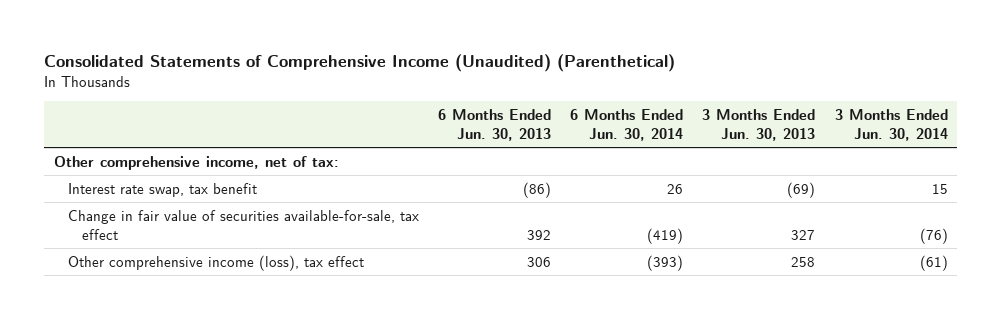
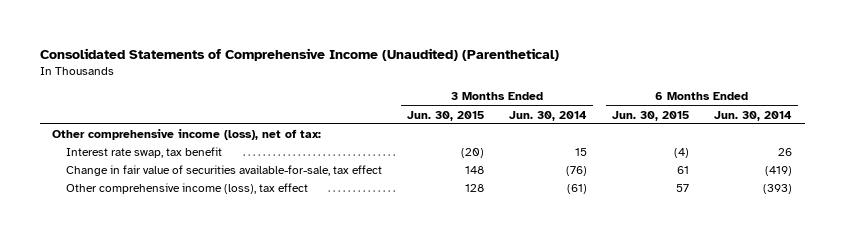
- | 6 Months Ended Jun. 30, 2013 | 6 Months Ended Jun. 30, 2014 | 3 Months Ended Jun. 30, 2013 | 3 Months Ended Jun. 30, 2014
+ | 3 Months Ended Jun. 30, 2015 | 3 Months Ended Jun. 30, 2014 | 6 Months Ended Jun. 30, 2015 | 6 Months Ended Jun. 30, 2014
- Other comprehensive income, net of tax:
+ Other comprehensive income (loss), net of tax:

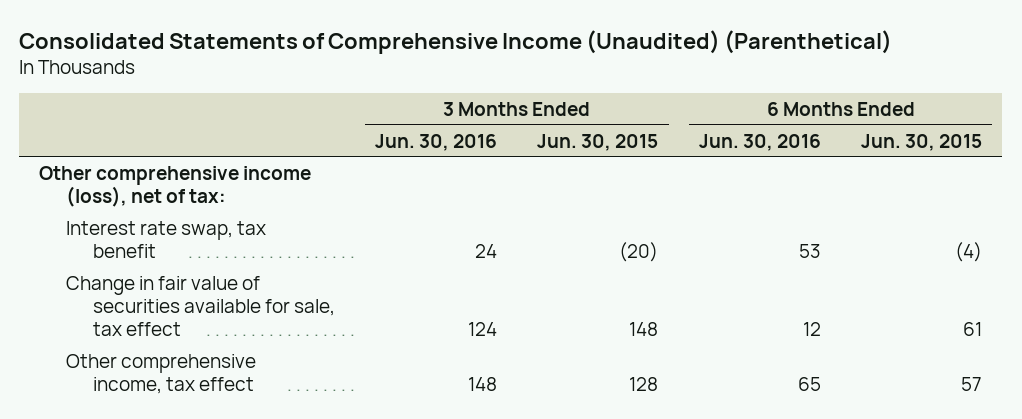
- | 3 Months Ended Jun. 30, 2015 | 3 Months Ended Jun. 30, 2014 | 6 Months Ended Jun. 30, 2015 | 6 Months Ended Jun. 30, 2014
+ | 3 Months Ended Jun. 30, 2016 | 3 Months Ended Jun. 30, 2015 | 6 Months Ended Jun. 30, 2016 | 6 Months Ended Jun. 30, 2015
- Change in fair value of securities available-for-sale, tax effect | 148 | (76) | 61 | (419)
- Other comprehensive income (loss), tax effect | 128 | (61) | 57 | (393)
+ Change in fair value of securities available for sale, tax effect | 124 | 148 | 12 | 61
+ Other comprehensive income, tax effect | 148 | 128 | 65 | 57

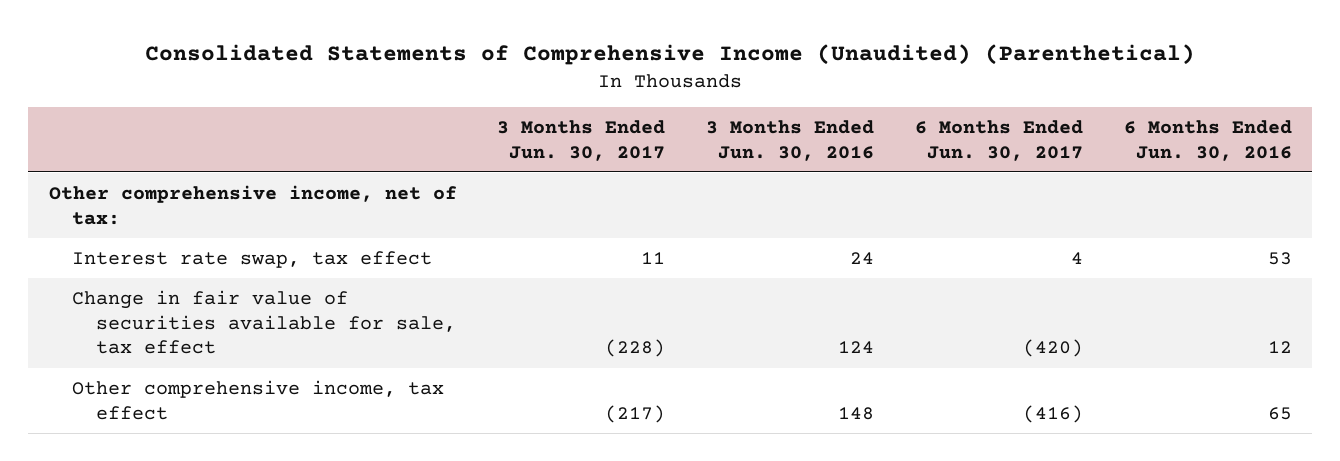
- | 3 Months Ended Jun. 30, 2016 | 3 Months Ended Jun. 30, 2015 | 6 Months Ended Jun. 30, 2016 | 6 Months Ended Jun. 30, 2015
+ | 3 Months Ended Jun. 30, 2017 | 3 Months Ended Jun. 30, 2016 | 6 Months Ended Jun. 30, 2017 | 6 Months Ended Jun. 30, 2016
- Other comprehensive income (loss), net of tax:
- Interest rate swap, tax benefit | 24 | (20) | 53 | (4)
+ Other comprehensive income, net of tax:
+ Interest rate swap, tax effect | 11 | 24 | 4 | 53

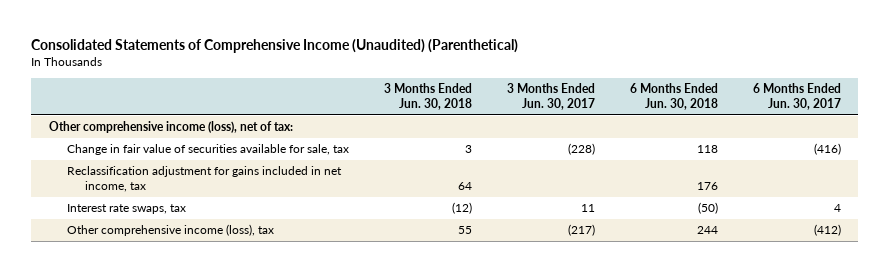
- | 3 Months Ended Jun. 30, 2017 | 3 Months Ended Jun. 30, 2016 | 6 Months Ended Jun. 30, 2017 | 6 Months Ended Jun. 30, 2016
+ | 3 Months Ended Jun. 30, 2018 | 3 Months Ended Jun. 30, 2017 | 6 Months Ended Jun. 30, 2018 | 6 Months Ended Jun. 30, 2017
- Other comprehensive income, net of tax:
- Interest rate swap, tax effect | 11 | 24 | 4 | 53
- Change in fair value of securities available for sale, tax effect | (228) | 124 | (420) | 12
- Other comprehensive income, tax effect | (217) | 148 | (416) | 65
+ Other comprehensive income (loss), net of tax:
+ Change in fair value of securities available for sale, tax | 3 | (228) | 118 | (416)
+ Reclassification adjustment for gains included in net income, tax | 64 | | 176 |
+ Interest rate swaps, tax | (12) | 11 | (50) | 4
+ Other comprehensive income (loss), tax | 55 | (217) | 244 | (412)

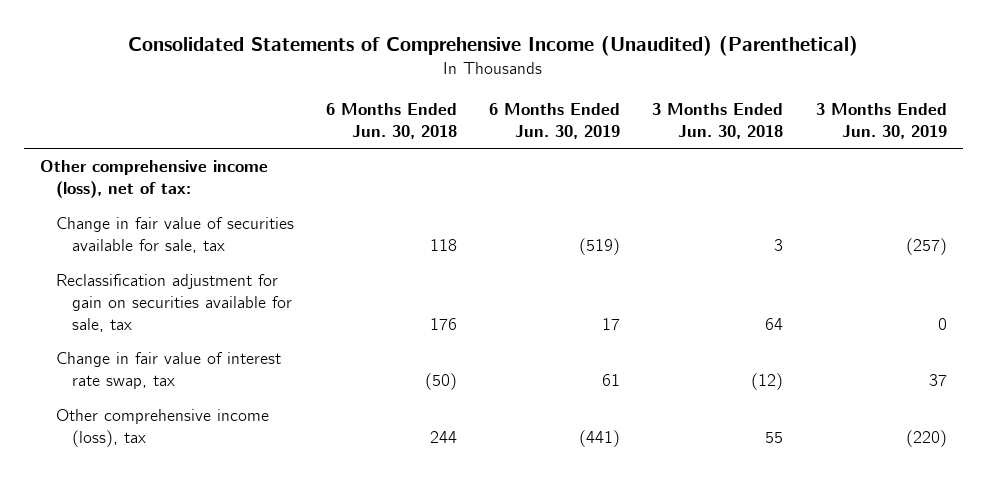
- | 3 Months Ended Jun. 30, 2018 | 3 Months Ended Jun. 30, 2017 | 6 Months Ended Jun. 30, 2018 | 6 Months Ended Jun. 30, 2017
+ | 6 Months Ended Jun. 30, 2018 | 6 Months Ended Jun. 30, 2019 | 3 Months Ended Jun. 30, 2018 | 3 Months Ended Jun. 30, 2019
- Reclassification adjustment for gains included in net income, tax | 64 | | 176 |
- Interest rate swaps, tax | (12) | 11 | (50) | 4
+ Reclassification adjustment for gain on securities available for sale, tax | 176 | 17 | 64 | 0
+ Change in fair value of interest rate swap, tax | (50) | 61 | (12) | 37

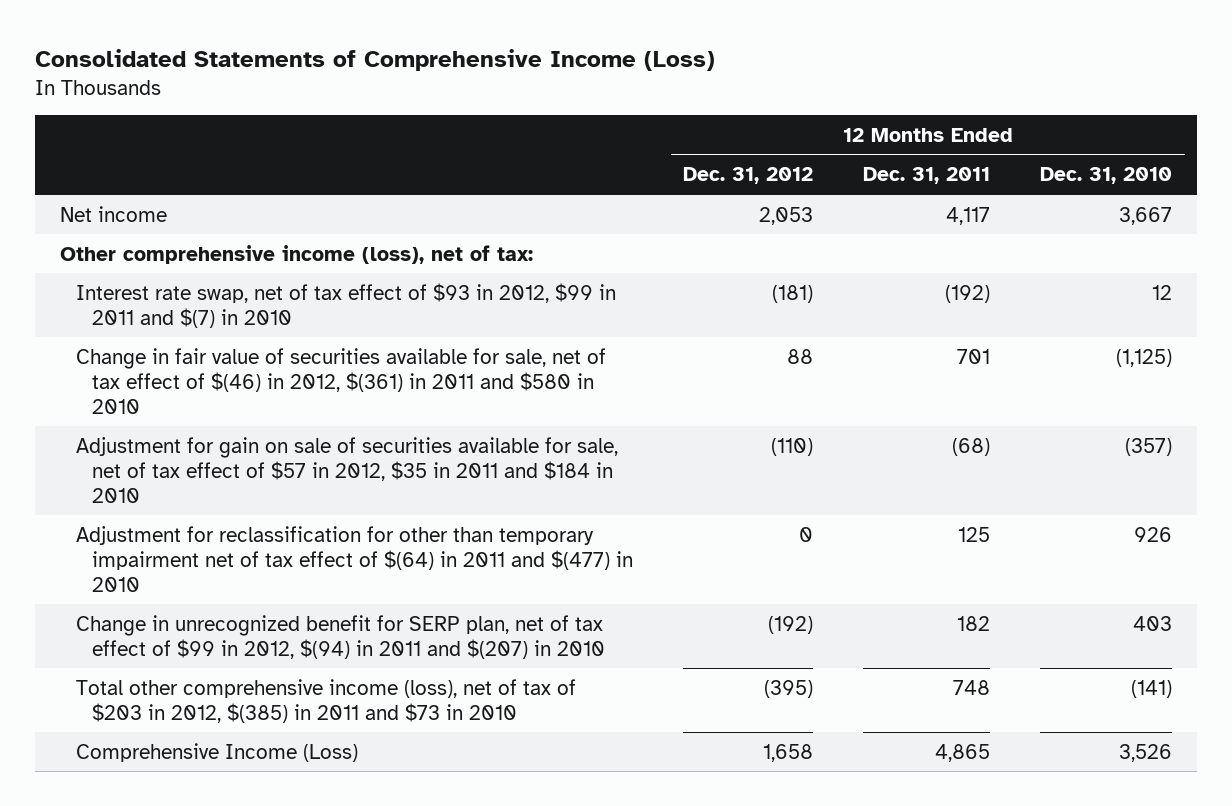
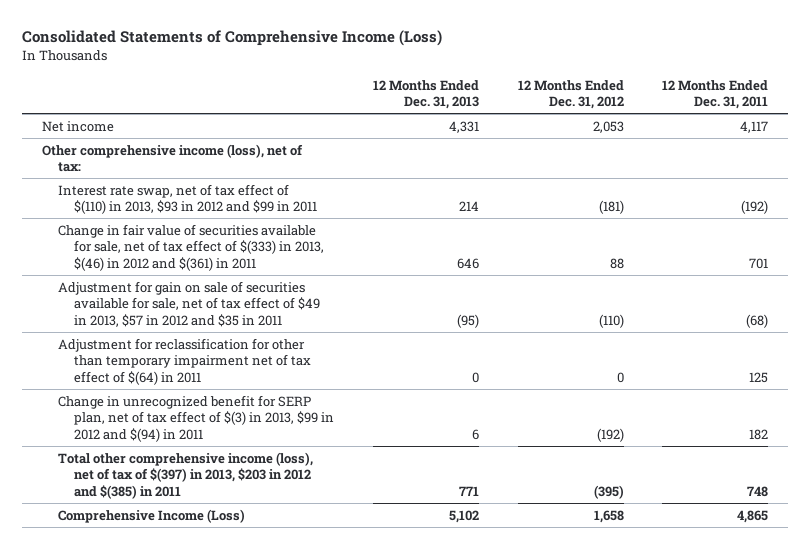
- | 12 Months Ended Dec. 31, 2012 | 12 Months Ended Dec. 31, 2011 | 12 Months Ended Dec. 31, 2010
+ | 12 Months Ended Dec. 31, 2013 | 12 Months Ended Dec. 31, 2012 | 12 Months Ended Dec. 31, 2011
- Interest rate swap, net of tax effect of $93 in 2012, $99 in 2011 and $(7) in 2010 | (181) | (192) | 12
- Change in fair value of securities available for sale, net of tax effect of $(46) in 2012, $(361) in 2011 and $580 in 2010 | 88 | 701 | (1,125)
- Adjustment for gain on sale of securities available for sale, net of tax effect of $57 in 2012, $35 in 2011 and $184 in 2010 | (110) | (68) | (357)
- Adjustment for reclassification for other than temporary impairment net of tax effect of $(64) in 2011 and $(477) in 2010 | 0 | 125 | 926
- Change in unrecognized benefit for SERP plan, net of tax effect of $99 in 2012, $(94) in 2011 and $(207) in 2010 | (192) | 182 | 403
- Total other comprehensive income (loss), net of tax of $203 in 2012, $(385) in 2011 and $73 in 2010 | (395) | 748 | (141)
+ Interest rate swap, net of tax effect of $(110) in 2013, $93 in 2012 and $99 in 2011 | 214 | (181) | (192)
+ Change in fair value of securities available for sale, net of tax effect of $(333) in 2013, $(46) in 2012 and $(361) in 2011 | 646 | 88 | 701
+ Adjustment for gain on sale of securities available for sale, net of tax effect of $49 in 2013, $57 in 2012 and $35 in 2011 | (95) | (110) | (68)
+ Adjustment for reclassification for other than temporary impairment net of tax effect of $(64) in 2011 | 0 | 0 | 125
+ Change in unrecognized benefit for SERP plan, net of tax effect of $(3) in 2013, $99 in 2012 and $(94) in 2011 | 6 | (192) | 182
+ Total other comprehensive income (loss), net of tax of $(397) in 2013, $203 in 2012 and $(385) in 2011 | 771 | (395) | 748

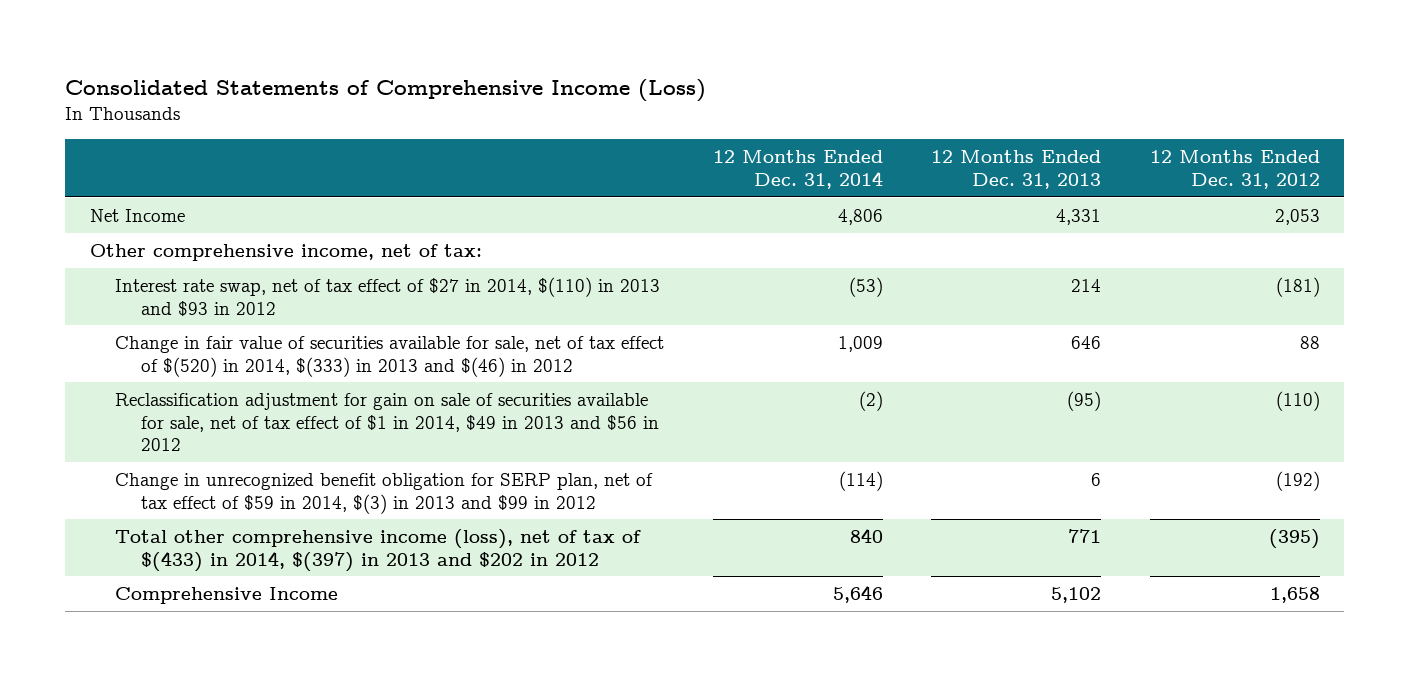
- | 12 Months Ended Dec. 31, 2013 | 12 Months Ended Dec. 31, 2012 | 12 Months Ended Dec. 31, 2011
+ | 12 Months Ended Dec. 31, 2014 | 12 Months Ended Dec. 31, 2013 | 12 Months Ended Dec. 31, 2012
- Net income | 4,331 | 2,053 | 4,117
- Other comprehensive income (loss), net of tax:
- Interest rate swap, net of tax effect of $(110) in 2013, $93 in 2012 and $99 in 2011 | 214 | (181) | (192)
- Change in fair value of securities available for sale, net of tax effect of $(333) in 2013, $(46) in 2012 and $(361) in 2011 | 646 | 88 | 701
- Adjustment for gain on sale of securities available for sale, net of tax effect of $49 in 2013, $57 in 2012 and $35 in 2011 | (95) | (110) | (68)
- Adjustment for reclassification for other than temporary impairment net of tax effect of $(64) in 2011 | 0 | 0 | 125
- Change in unrecognized benefit for SERP plan, net of tax effect of $(3) in 2013, $99 in 2012 and $(94) in 2011 | 6 | (192) | 182
- Total other comprehensive income (loss), net of tax of $(397) in 2013, $203 in 2012 and $(385) in 2011 | 771 | (395) | 748
- Comprehensive Income (Loss) | 5,102 | 1,658 | 4,865
+ Net Income | 4,806 | 4,331 | 2,053
+ Other comprehensive income, net of tax:
+ Interest rate swap, net of tax effect of $27 in 2014, $(110) in 2013 and $93 in 2012 | (53) | 214 | (181)
+ Change in fair value of securities available for sale, net of tax effect of $(520) in 2014, $(333) in 2013 and $(46) in 2012 | 1,009 | 646 | 88
+ Reclassification adjustment for gain on sale of securities available for sale, net of tax effect of $1 in 2014, $49 in 2013 and $56 in 2012 | (2) | (95) | (110)
+ Change in unrecognized benefit obligation for SERP plan, net of tax effect of $59 in 2014, $(3) in 2013 and $99 in 2012 | (114) | 6 | (192)
+ Total other comprehensive income (loss), net of tax of $(433) in 2014, $(397) in 2013 and $202 in 2012 | 840 | 771 | (395)
+ Comprehensive Income | 5,646 | 5,102 | 1,658

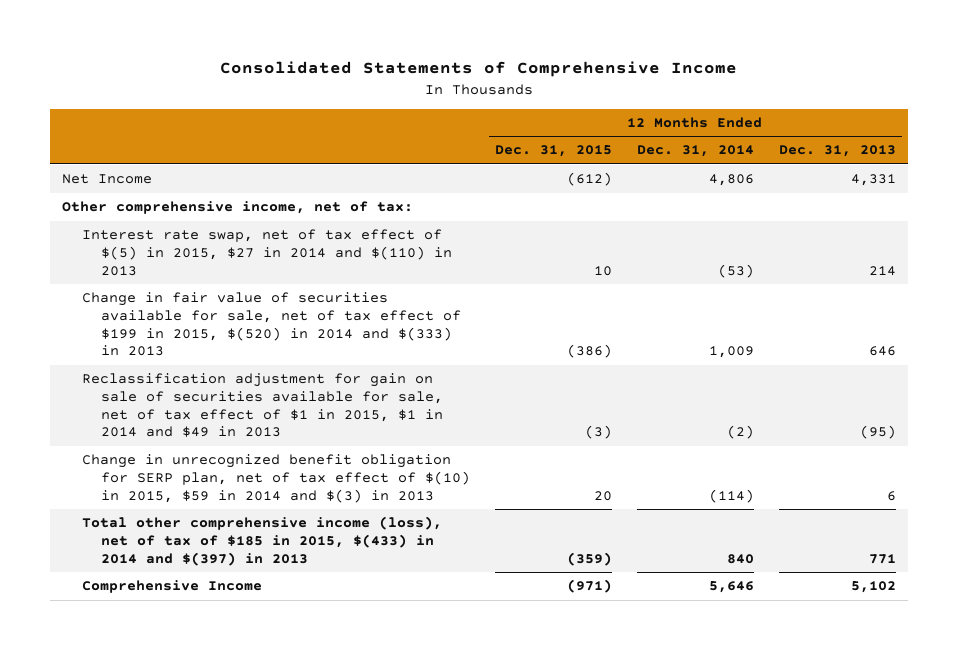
- Consolidated Statements of Comprehensive Income (Loss)
+ Consolidated Statements of Comprehensive Income
- | 12 Months Ended Dec. 31, 2014 | 12 Months Ended Dec. 31, 2013 | 12 Months Ended Dec. 31, 2012
+ | 12 Months Ended Dec. 31, 2015 | 12 Months Ended Dec. 31, 2014 | 12 Months Ended Dec. 31, 2013
- Interest rate swap, net of tax effect of $27 in 2014, $(110) in 2013 and $93 in 2012 | (53) | 214 | (181)
- Change in fair value of securities available for sale, net of tax effect of $(520) in 2014, $(333) in 2013 and $(46) in 2012 | 1,009 | 646 | 88
- Reclassification adjustment for gain on sale of securities available for sale, net of tax effect of $1 in 2014, $49 in 2013 and $56 in 2012 | (2) | (95) | (110)
- Change in unrecognized benefit obligation for SERP plan, net of tax effect of $59 in 2014, $(3) in 2013 and $99 in 2012 | (114) | 6 | (192)
- Total other comprehensive income (loss), net of tax of $(433) in 2014, $(397) in 2013 and $202 in 2012 | 840 | 771 | (395)
+ Interest rate swap, net of tax effect of $(5) in 2015, $27 in 2014 and $(110) in 2013 | 10 | (53) | 214
+ Change in fair value of securities available for sale, net of tax effect of $199 in 2015, $(520) in 2014 and $(333) in 2013 | (386) | 1,009 | 646
+ Reclassification adjustment for gain on sale of securities available for sale, net of tax effect of $1 in 2015, $1 in 2014 and $49 in 2013 | (3) | (2) | (95)
+ Change in unrecognized benefit obligation for SERP plan, net of tax effect of $(10) in 2015, $59 in 2014 and $(3) in 2013 | 20 | (114) | 6
+ Total other comprehensive income (loss), net of tax of $185 in 2015, $(433) in 2014 and $(397) in 2013 | (359) | 840 | 771

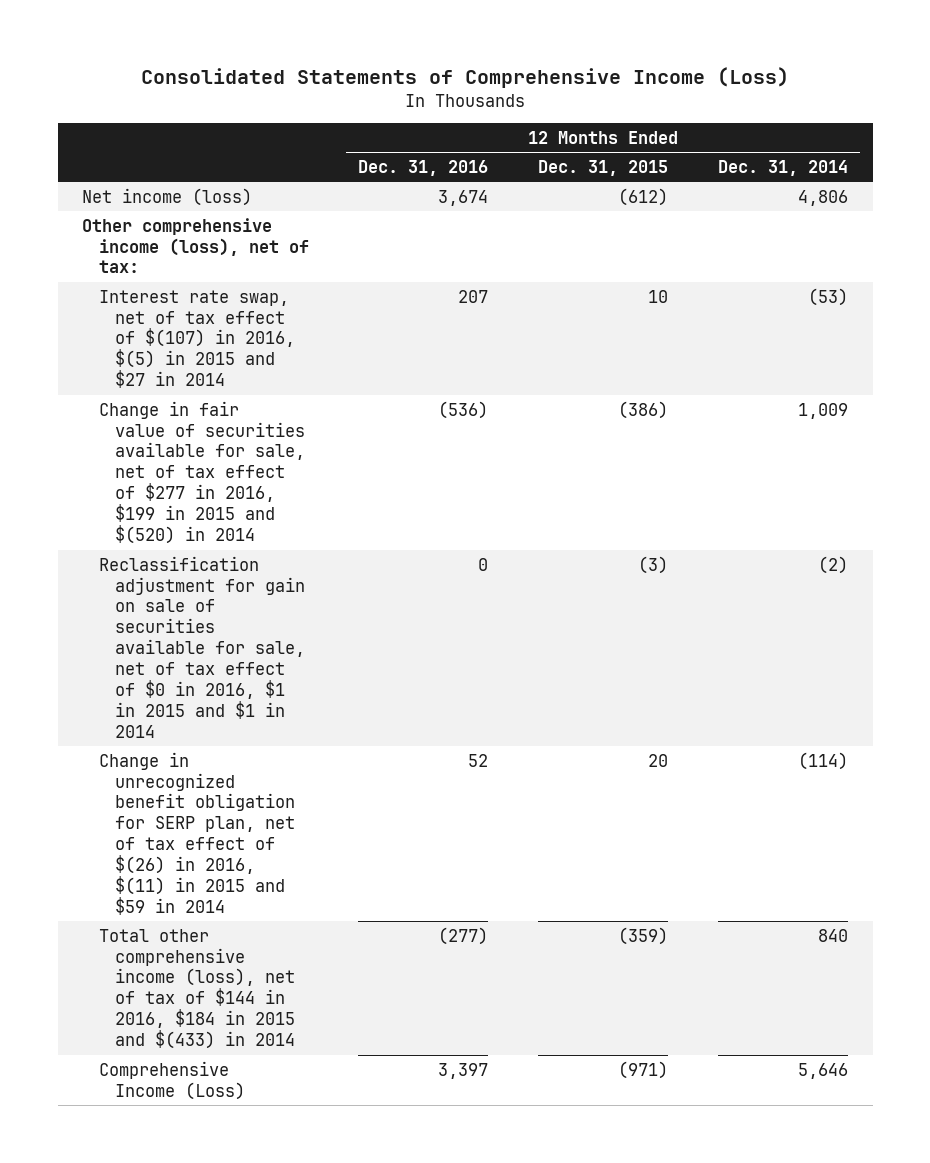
- Consolidated Statements of Comprehensive Income
+ Consolidated Statements of Comprehensive Income (Loss)
- | 12 Months Ended Dec. 31, 2015 | 12 Months Ended Dec. 31, 2014 | 12 Months Ended Dec. 31, 2013
+ | 12 Months Ended Dec. 31, 2016 | 12 Months Ended Dec. 31, 2015 | 12 Months Ended Dec. 31, 2014
- Net Income | (612) | 4,806 | 4,331
- Other comprehensive income, net of tax:
- Interest rate swap, net of tax effect of $(5) in 2015, $27 in 2014 and $(110) in 2013 | 10 | (53) | 214
- Change in fair value of securities available for sale, net of tax effect of $199 in 2015, $(520) in 2014 and $(333) in 2013 | (386) | 1,009 | 646
- Reclassification adjustment for gain on sale of securities available for sale, net of tax effect of $1 in 2015, $1 in 2014 and $49 in 2013 | (3) | (2) | (95)
- Change in unrecognized benefit obligation for SERP plan, net of tax effect of $(10) in 2015, $59 in 2014 and $(3) in 2013 | 20 | (114) | 6
- Total other comprehensive income (loss), net of tax of $185 in 2015, $(433) in 2014 and $(397) in 2013 | (359) | 840 | 771
- Comprehensive Income | (971) | 5,646 | 5,102
+ Net income (loss) | 3,674 | (612) | 4,806
+ Other comprehensive income (loss), net of tax:
+ Interest rate swap, net of tax effect of $(107) in 2016, $(5) in 2015 and $27 in 2014 | 207 | 10 | (53)
+ Change in fair value of securities available for sale, net of tax effect of $277 in 2016, $199 in 2015 and $(520) in 2014 | (536) | (386) | 1,009
+ Reclassification adjustment for gain on sale of securities available for sale, net of tax effect of $0 in 2016, $1 in 2015 and $1 in 2014 | 0 | (3) | (2)
+ Change in unrecognized benefit obligation for SERP plan, net of tax effect of $(26) in 2016, $(11) in 2015 and $59 in 2014 | 52 | 20 | (114)
+ Total other comprehensive income (loss), net of tax of $144 in 2016, $184 in 2015 and $(433) in 2014 | (277) | (359) | 840
+ Comprehensive Income (Loss) | 3,397 | (971) | 5,646

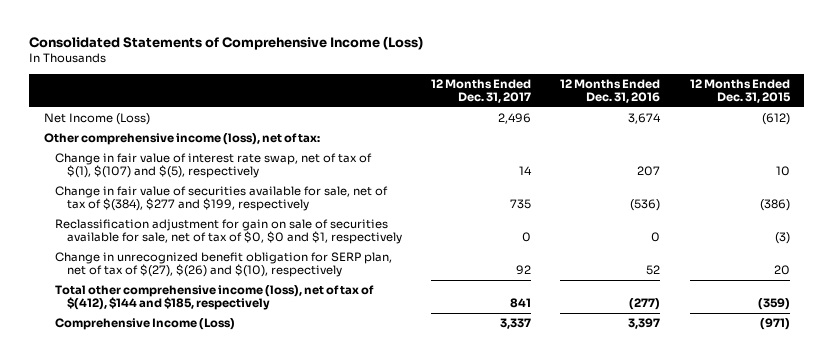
- | 12 Months Ended Dec. 31, 2016 | 12 Months Ended Dec. 31, 2015 | 12 Months Ended Dec. 31, 2014
+ | 12 Months Ended Dec. 31, 2017 | 12 Months Ended Dec. 31, 2016 | 12 Months Ended Dec. 31, 2015
- Net income (loss) | 3,674 | (612) | 4,806
+ Net Income (Loss) | 2,496 | 3,674 | (612)
- Interest rate swap, net of tax effect of $(107) in 2016, $(5) in 2015 and $27 in 2014 | 207 | 10 | (53)
- Change in fair value of securities available for sale, net of tax effect of $277 in 2016, $199 in 2015 and $(520) in 2014 | (536) | (386) | 1,009
- Reclassification adjustment for gain on sale of securities available for sale, net of tax effect of $0 in 2016, $1 in 2015 and $1 in 2014 | 0 | (3) | (2)
- Change in unrecognized benefit obligation for SERP plan, net of tax effect of $(26) in 2016, $(11) in 2015 and $59 in 2014 | 52 | 20 | (114)
- Total other comprehensive income (loss), net of tax of $144 in 2016, $184 in 2015 and $(433) in 2014 | (277) | (359) | 840
+ Change in fair value of interest rate swap, net of tax of $(1), $(107) and $(5), respectively | 14 | 207 | 10
+ Change in fair value of securities available for sale, net of tax of $(384), $277 and $199, respectively | 735 | (536) | (386)
+ Reclassification adjustment for gain on sale of securities available for sale, net of tax of $0, $0 and $1, respectively | 0 | 0 | (3)
+ Change in unrecognized benefit obligation for SERP plan, net of tax of $(27), $(26) and $(10), respectively | 92 | 52 | 20
+ Total other comprehensive income (loss), net of tax of $(412), $144 and $185, respectively | 841 | (277) | (359)

